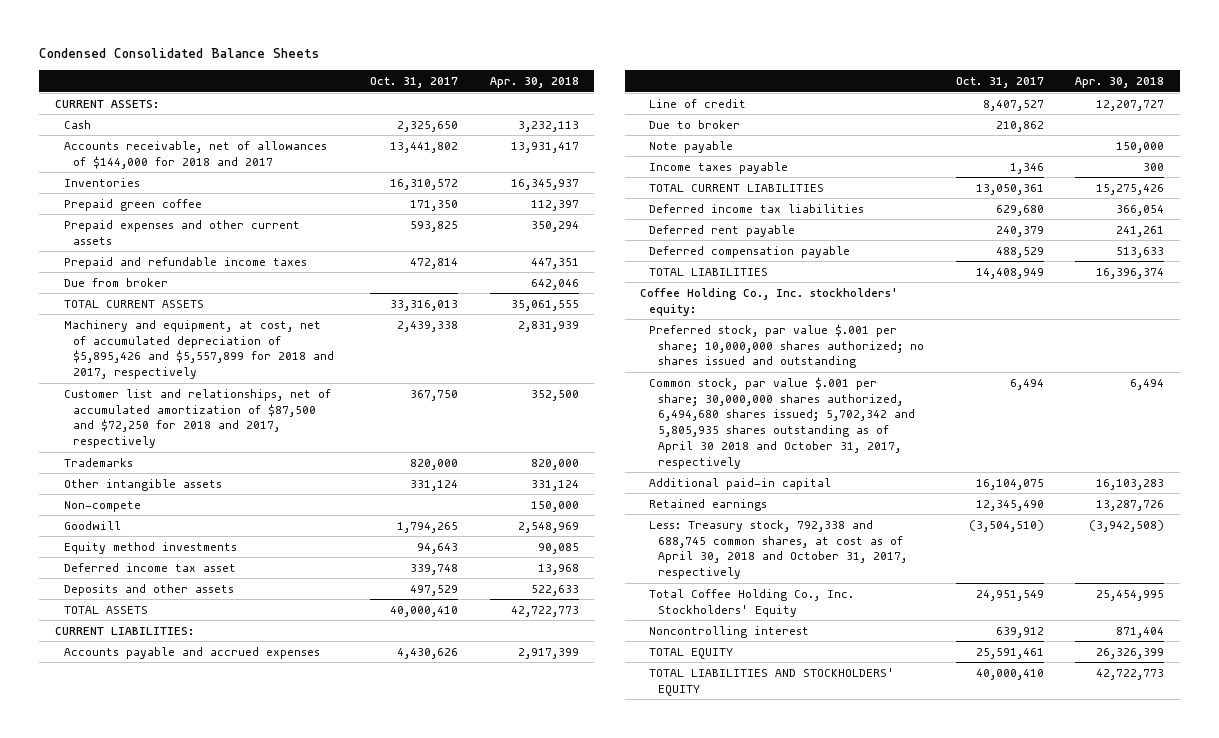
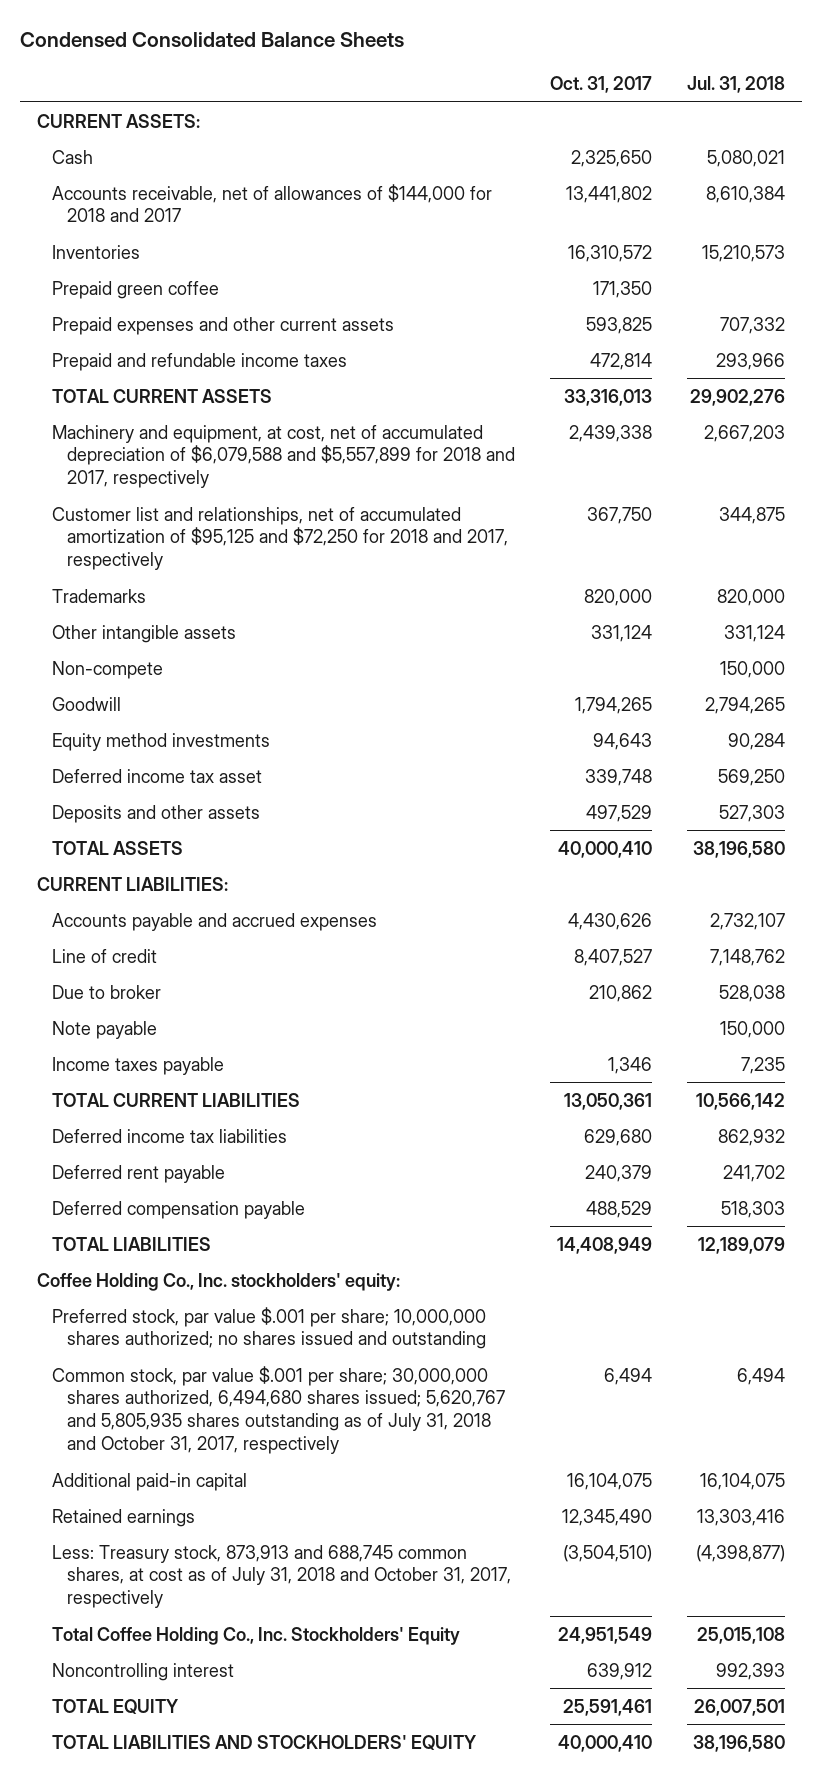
- | Oct. 31, 2017 | Apr. 30, 2018
+ | Oct. 31, 2017 | Jul. 31, 2018
- Due from broker | | 642,046
- Machinery and equipment, at cost, net of accumulated depreciation of $5,895,426 and $5,557,899 for 2018 and 2017, respectively | 2,439,338 | 2,831,939
- Customer list and relationships, net of accumulated amortization of $87,500 and $72,250 for 2018 and 2017, respectively | 367,750 | 352,500
+ Machinery and equipment, at cost, net of accumulated depreciation of $6,079,588 and $5,557,899 for 2018 and 2017, respectively | 2,439,338 | 2,667,203
+ Customer list and relationships, net of accumulated amortization of $95,125 and $72,250 for 2018 and 2017, respectively | 367,750 | 344,875
- Common stock, par value $.001 per share; 30,000,000 shares authorized, 6,494,680 shares issued; 5,702,342 and 5,805,935 shares outstanding as of April 30 2018 and October 31, 2017, respectively | 6,494 | 6,494
+ Common stock, par value $.001 per share; 30,000,000 shares authorized, 6,494,680 shares issued; 5,620,767 and 5,805,935 shares outstanding as of July 31, 2018 and October 31, 2017, respectively | 6,494 | 6,494
- Less: Treasury stock, 792,338 and 688,745 common shares, at cost as of April 30, 2018 and October 31, 2017, respectively | (3,504,510) | (3,942,508)
+ Less: Treasury stock, 873,913 and 688,745 common shares, at cost as of July 31, 2018 and October 31, 2017, respectively | (3,504,510) | (4,398,877)

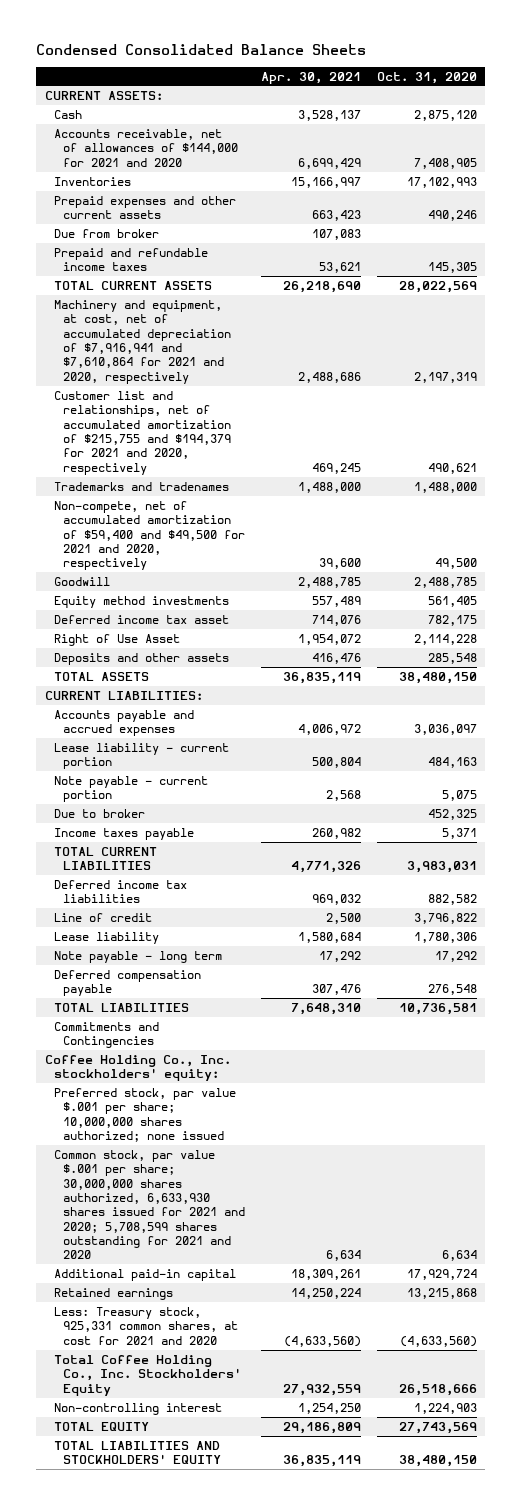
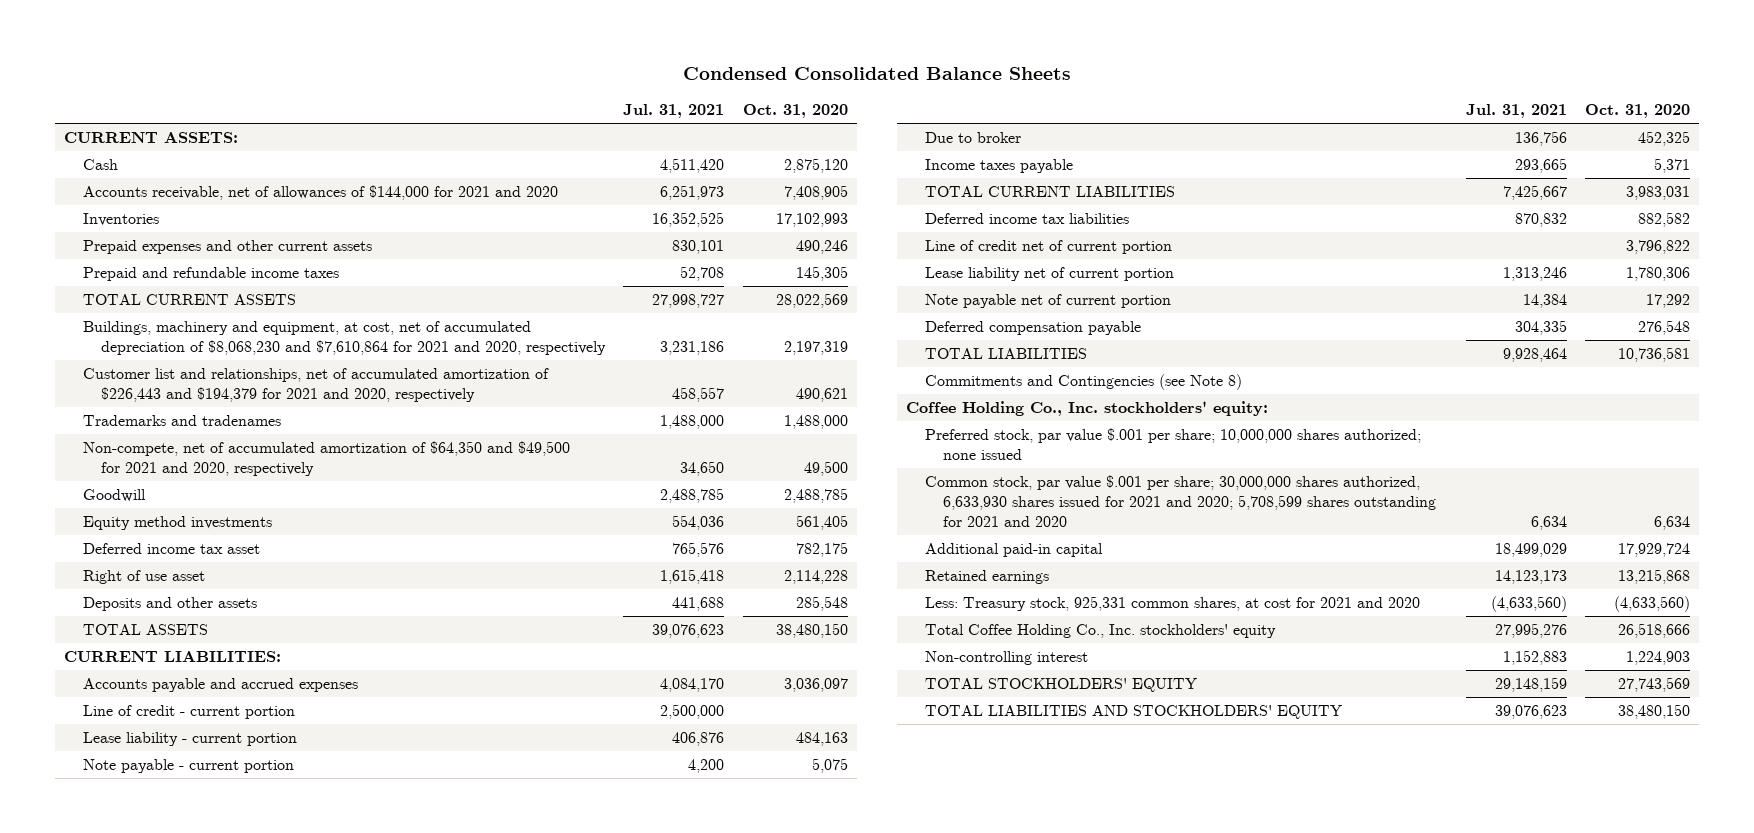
- | Apr. 30, 2021 | Oct. 31, 2020
+ | Jul. 31, 2021 | Oct. 31, 2020
- Due from broker | 107,083 |
- Machinery and equipment, at cost, net of accumulated depreciation of $7,916,941 and $7,610,864 for 2021 and 2020, respectively | 2,488,686 | 2,197,319
- Customer list and relationships, net of accumulated amortization of $215,755 and $194,379 for 2021 and 2020, respectively | 469,245 | 490,621
+ Buildings, machinery and equipment, at cost, net of accumulated depreciation of $8,068,230 and $7,610,864 for 2021 and 2020, respectively | 3,231,186 | 2,197,319
+ Customer list and relationships, net of accumulated amortization of $226,443 and $194,379 for 2021 and 2020, respectively | 458,557 | 490,621
- Non-compete, net of accumulated amortization of $59,400 and $49,500 for 2021 and 2020, respectively | 39,600 | 49,500
+ Non-compete, net of accumulated amortization of $64,350 and $49,500 for 2021 and 2020, respectively | 34,650 | 49,500
- Right of Use Asset | 1,954,072 | 2,114,228
+ Right of use asset | 1,615,418 | 2,114,228
+ Line of credit - current portion | 2,500,000 |
- Line of credit | 2,500 | 3,796,822
- Lease liability | 1,580,684 | 1,780,306
- Note payable - long term | 17,292 | 17,292
+ Line of credit net of current portion | | 3,796,822
+ Lease liability net of current portion | 1,313,246 | 1,780,306
+ Note payable net of current portion | 14,384 | 17,292
- Commitments and Contingencies
+ Commitments and Contingencies (see Note 8)
- Total Coffee Holding Co., Inc. Stockholders' Equity | 27,932,559 | 26,518,666
+ Total Coffee Holding Co., Inc. stockholders' equity | 27,995,276 | 26,518,666
- TOTAL EQUITY | 29,186,809 | 27,743,569
+ TOTAL STOCKHOLDERS' EQUITY | 29,148,159 | 27,743,569

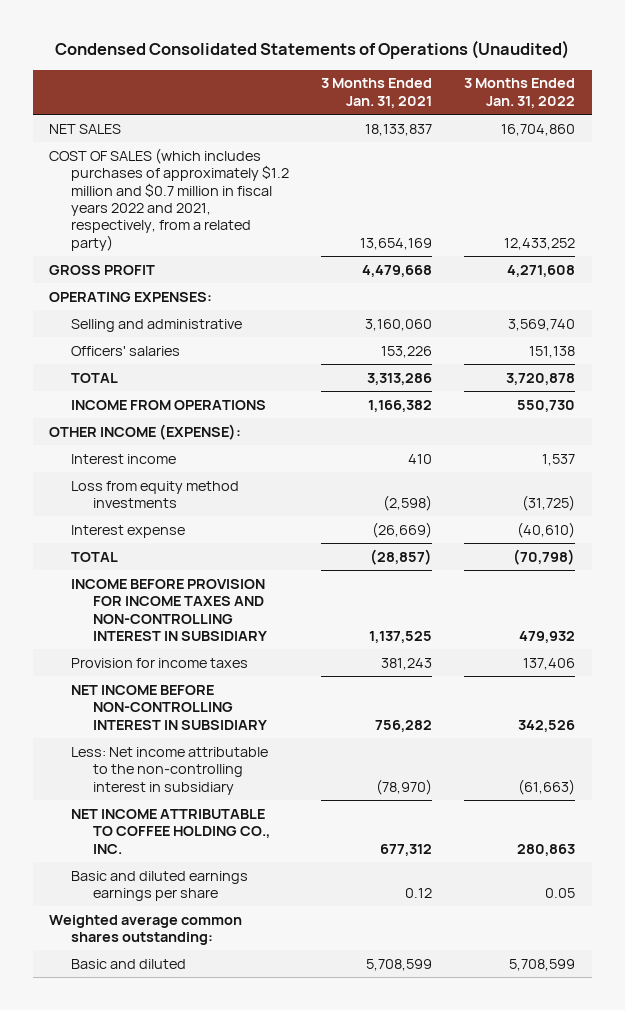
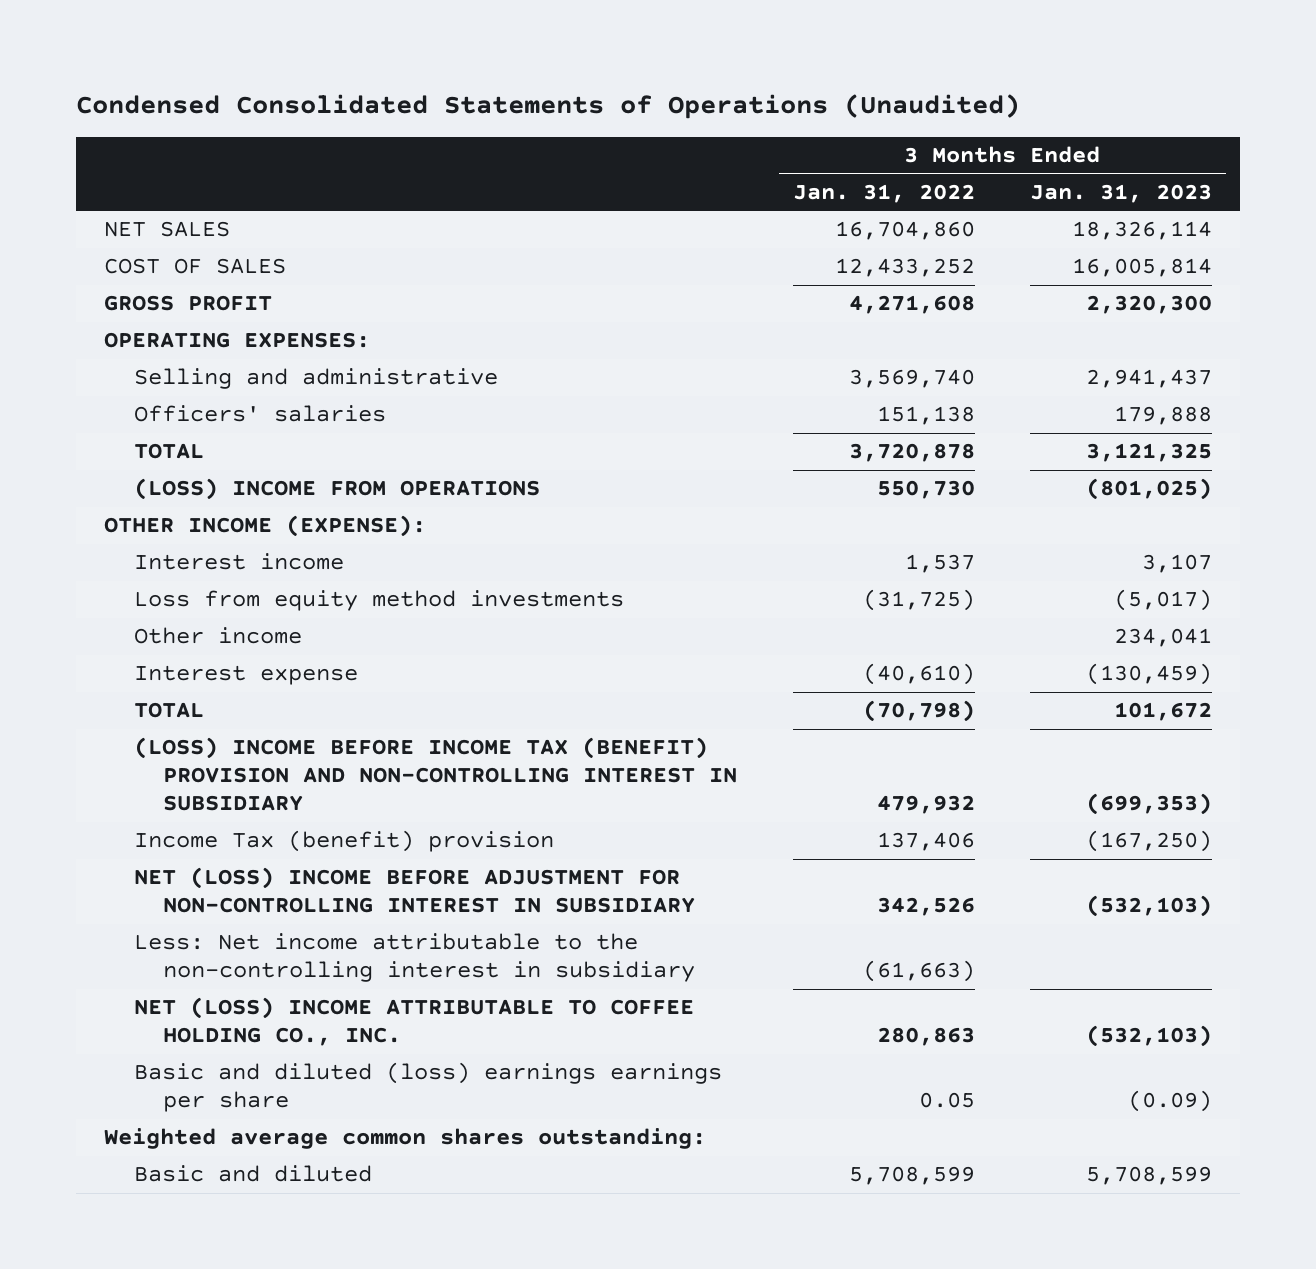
- | 3 Months Ended Jan. 31, 2021 | 3 Months Ended Jan. 31, 2022
+ | 3 Months Ended Jan. 31, 2022 | 3 Months Ended Jan. 31, 2023
- COST OF SALES (which includes purchases of approximately $1.2 million and $0.7 million in fiscal years 2022 and 2021, respectively, from a related party) | 13,654,169 | 12,433,252
+ COST OF SALES | 12,433,252 | 16,005,814
- INCOME FROM OPERATIONS | 1,166,382 | 550,730
+ (LOSS) INCOME FROM OPERATIONS | 550,730 | (801,025)
+ Other income | | 234,041
- INCOME BEFORE PROVISION FOR INCOME TAXES AND NON-CONTROLLING INTEREST IN SUBSIDIARY | 1,137,525 | 479,932
- Provision for income taxes | 381,243 | 137,406
- NET INCOME BEFORE NON-CONTROLLING INTEREST IN SUBSIDIARY | 756,282 | 342,526
+ (LOSS) INCOME BEFORE INCOME TAX (BENEFIT) PROVISION AND NON-CONTROLLING INTEREST IN SUBSIDIARY | 479,932 | (699,353)
+ Income Tax (benefit) provision | 137,406 | (167,250)
+ NET (LOSS) INCOME BEFORE ADJUSTMENT FOR NON-CONTROLLING INTEREST IN SUBSIDIARY | 342,526 | (532,103)
- NET INCOME ATTRIBUTABLE TO COFFEE HOLDING CO., INC. | 677,312 | 280,863
- Basic and diluted earnings earnings per share | 0.12 | 0.05
+ NET (LOSS) INCOME ATTRIBUTABLE TO COFFEE HOLDING CO., INC. | 280,863 | (532,103)
+ Basic and diluted (loss) earnings earnings per share | 0.05 | (0.09)

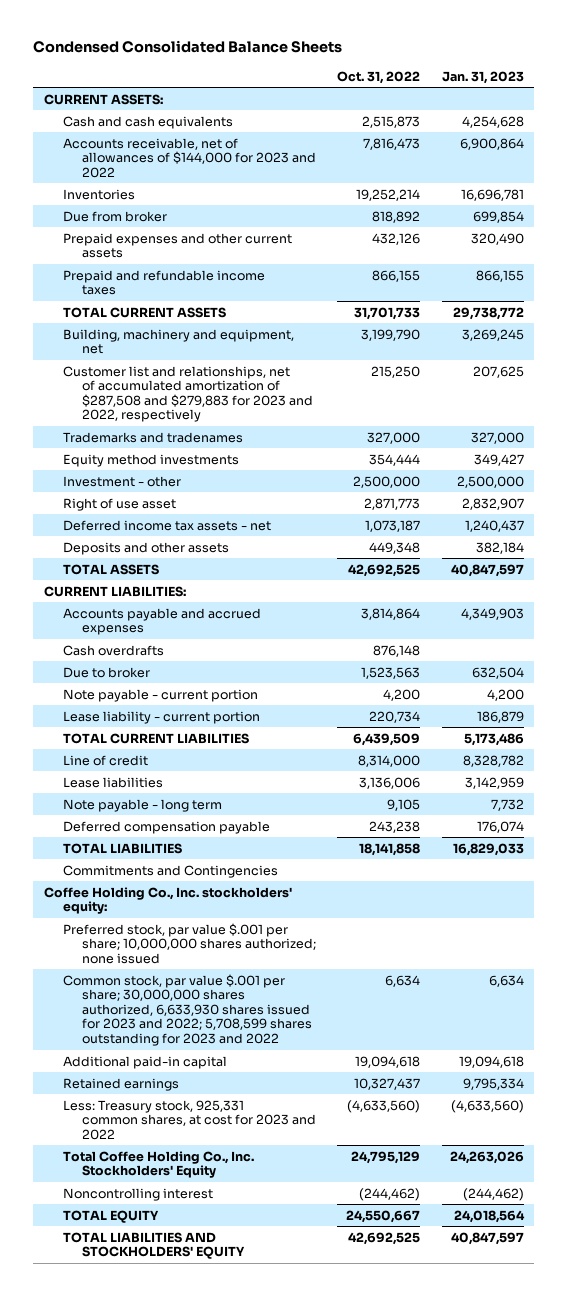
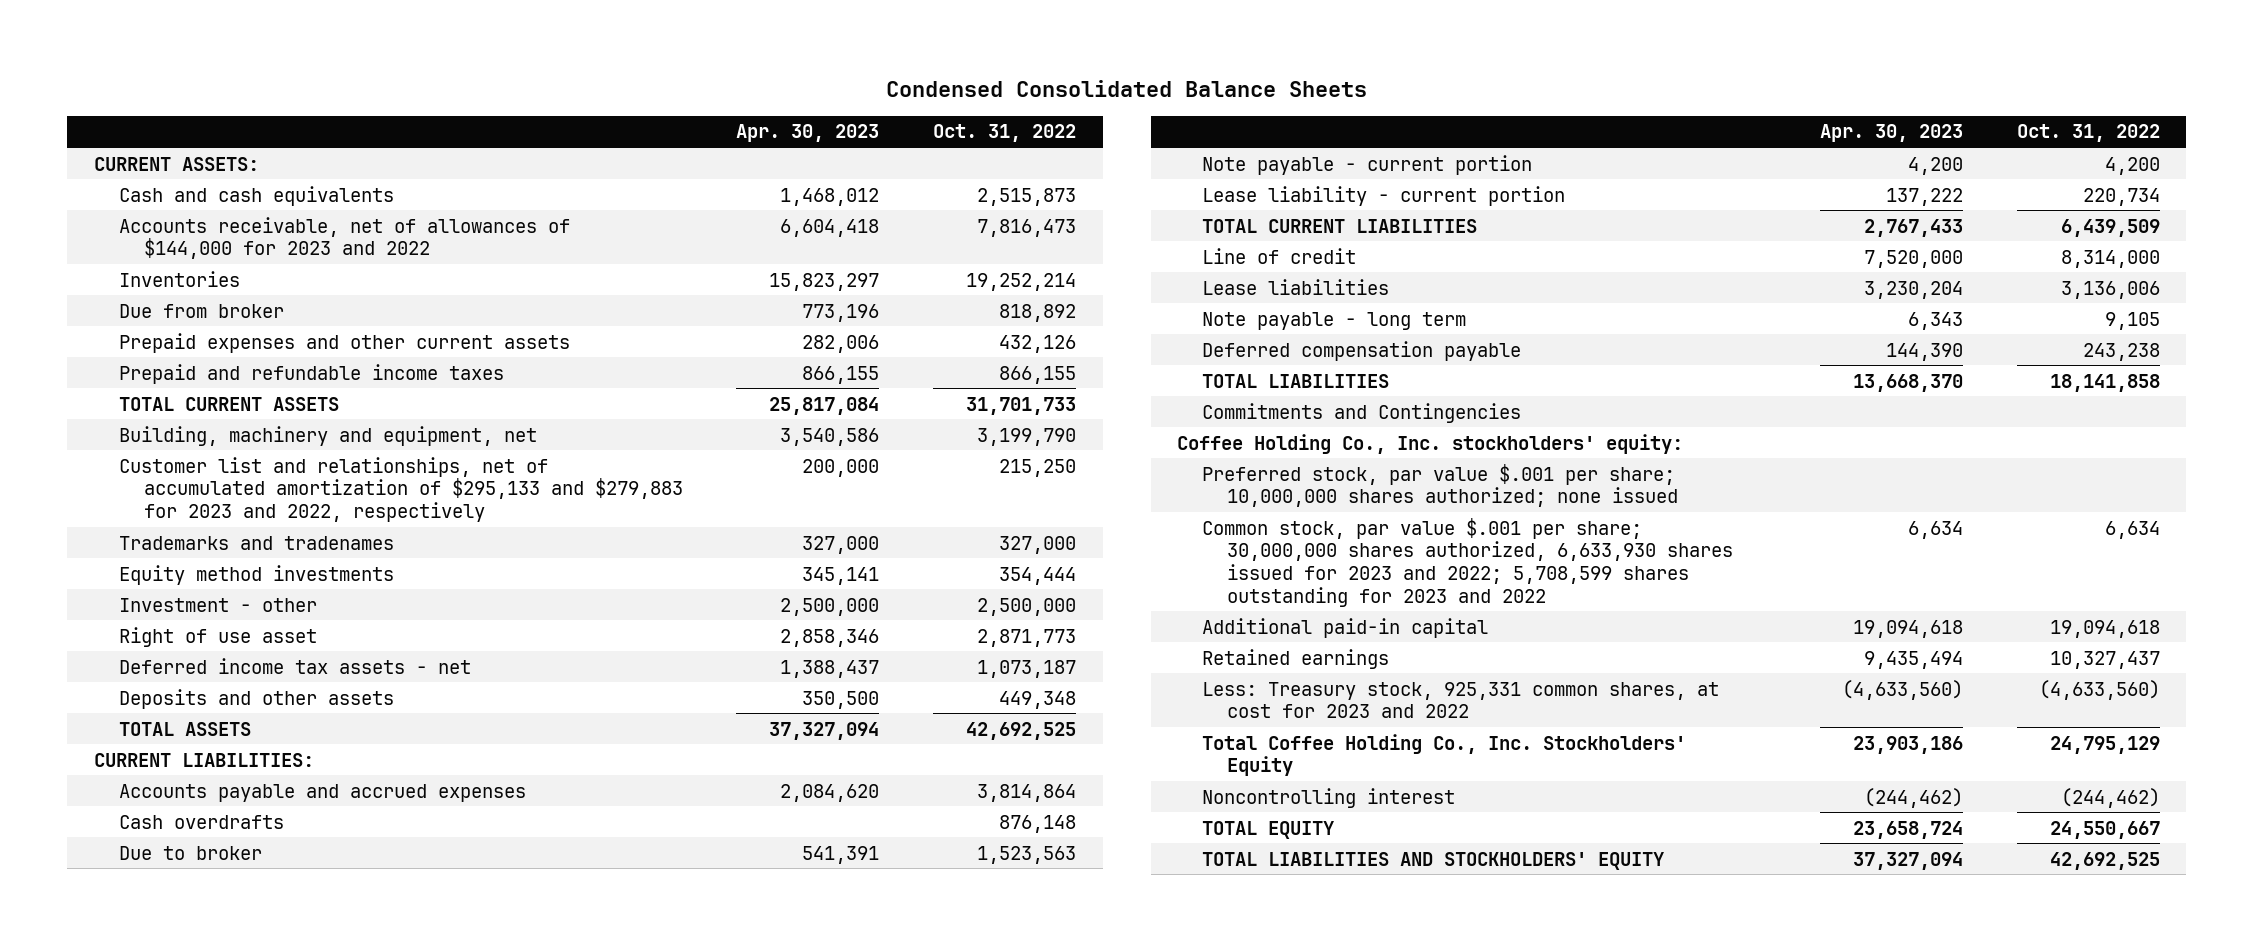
- | Oct. 31, 2022 | Jan. 31, 2023
+ | Apr. 30, 2023 | Oct. 31, 2022
- Customer list and relationships, net of accumulated amortization of $287,508 and $279,883 for 2023 and 2022, respectively | 215,250 | 207,625
+ Customer list and relationships, net of accumulated amortization of $295,133 and $279,883 for 2023 and 2022, respectively | 200,000 | 215,250

